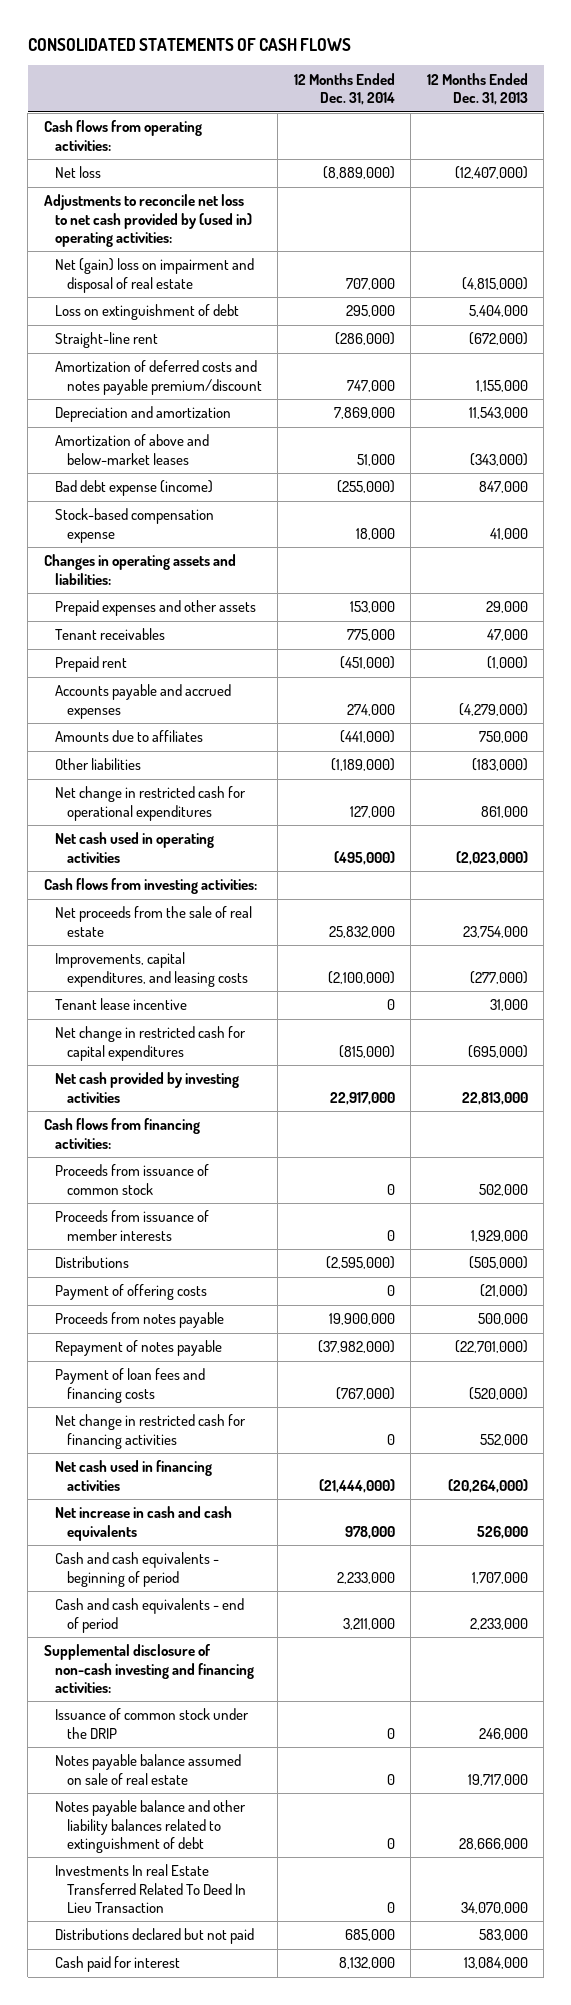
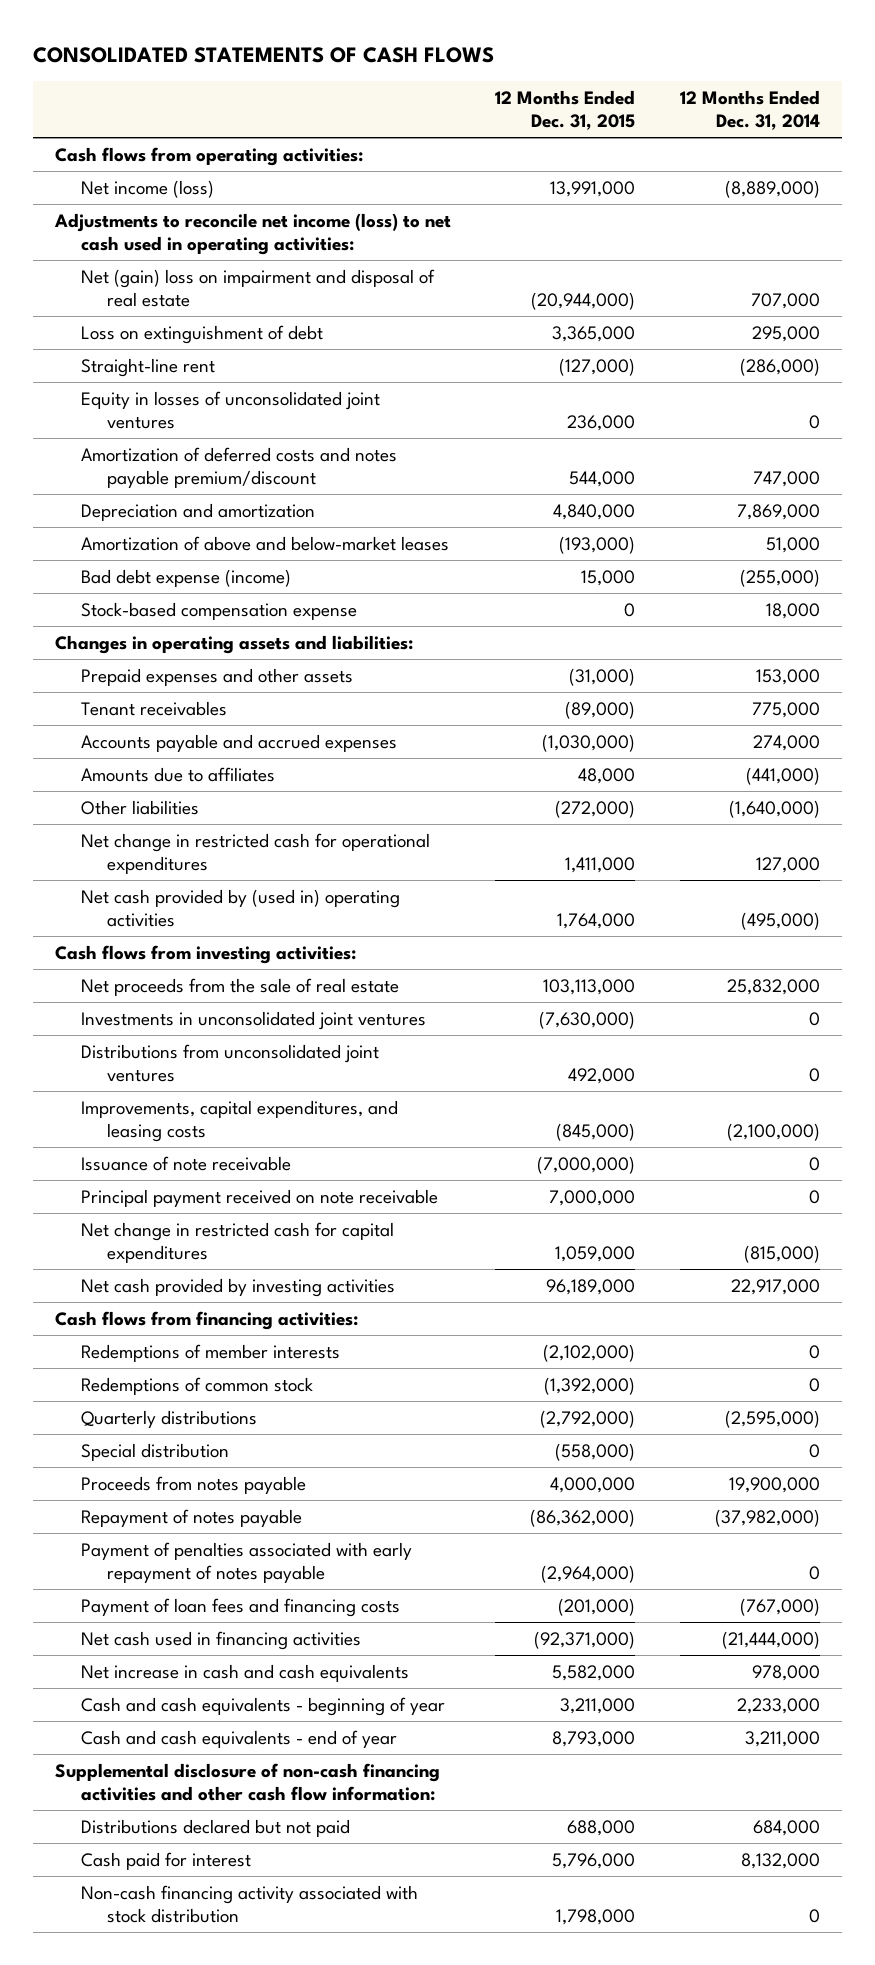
- | 12 Months Ended Dec. 31, 2014 | 12 Months Ended Dec. 31, 2013
+ | 12 Months Ended Dec. 31, 2015 | 12 Months Ended Dec. 31, 2014
- Net loss | (8,889,000) | (12,407,000)
- Adjustments to reconcile net loss to net cash provided by (used in) operating activities:
+ Net income (loss) | 13,991,000 | (8,889,000)
+ Adjustments to reconcile net income (loss) to net cash used in operating activities:
+ Equity in losses of unconsolidated joint ventures | 236,000 | 0
- Prepaid rent | (451,000) | (1,000)
- Other liabilities | (1,189,000) | (183,000)
+ Other liabilities | (272,000) | (1,640,000)
- Net cash used in operating activities | (495,000) | (2,023,000)
+ Net cash provided by (used in) operating activities | 1,764,000 | (495,000)
+ Investments in unconsolidated joint ventures | (7,630,000) | 0
+ Distributions from unconsolidated joint ventures | 492,000 | 0
- Tenant lease incentive | 0 | 31,000
+ Issuance of note receivable | (7,000,000) | 0
+ Principal payment received on note receivable | 7,000,000 | 0
- Proceeds from issuance of common stock | 0 | 502,000
- Proceeds from issuance of member interests | 0 | 1,929,000
- Distributions | (2,595,000) | (505,000)
- Payment of offering costs | 0 | (21,000)
+ Redemptions of member interests | (2,102,000) | 0
+ Redemptions of common stock | (1,392,000) | 0
+ Quarterly distributions | (2,792,000) | (2,595,000)
+ Special distribution | (558,000) | 0
+ Payment of penalties associated with early repayment of notes payable | (2,964,000) | 0
- Net change in restricted cash for financing activities | 0 | 552,000
- Cash and cash equivalents - beginning of period | 2,233,000 | 1,707,000
- Cash and cash equivalents - end of period | 3,211,000 | 2,233,000
- Supplemental disclosure of non-cash investing and financing activities:
- Issuance of common stock under the DRIP | 0 | 246,000
- Notes payable balance assumed on sale of real estate | 0 | 19,717,000
- Notes payable balance and other liability balances related to extinguishment of debt | 0 | 28,666,000
- Investments In real Estate Transferred Related To Deed In Lieu Transaction | 0 | 34,070,000
- Distributions declared but not paid | 685,000 | 583,000
+ Cash and cash equivalents - beginning of year | 3,211,000 | 2,233,000
+ Cash and cash equivalents - end of year | 8,793,000 | 3,211,000
+ Supplemental disclosure of non-cash financing activities and other cash flow information:
+ Distributions declared but not paid | 688,000 | 684,000
+ Non-cash financing activity associated with stock distribution | 1,798,000 | 0

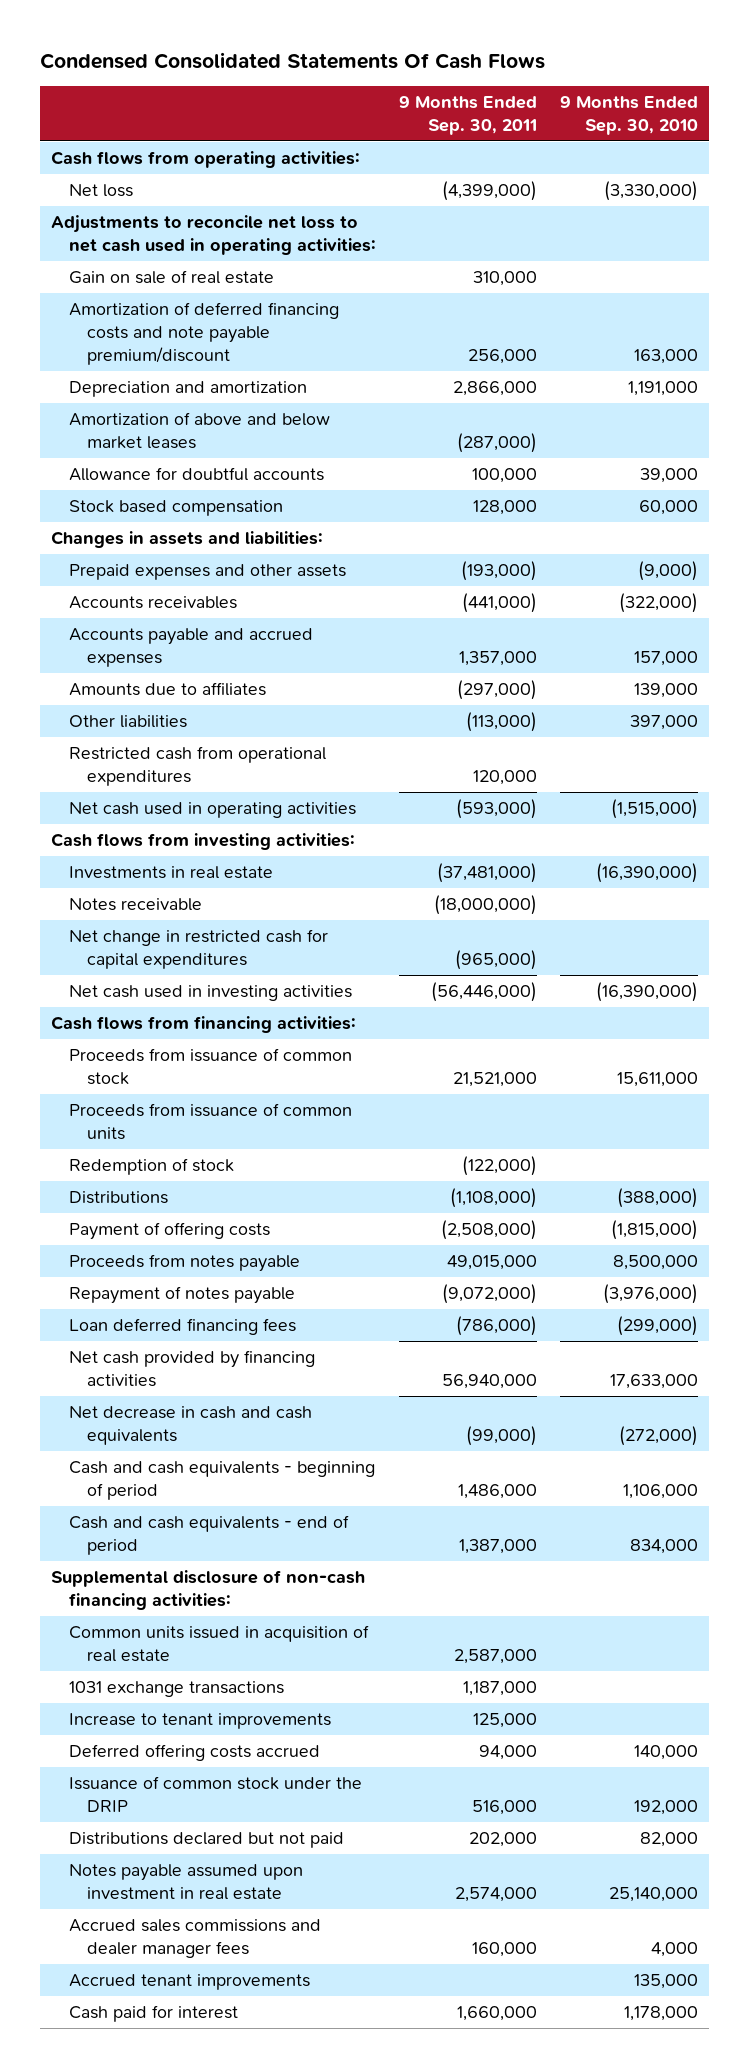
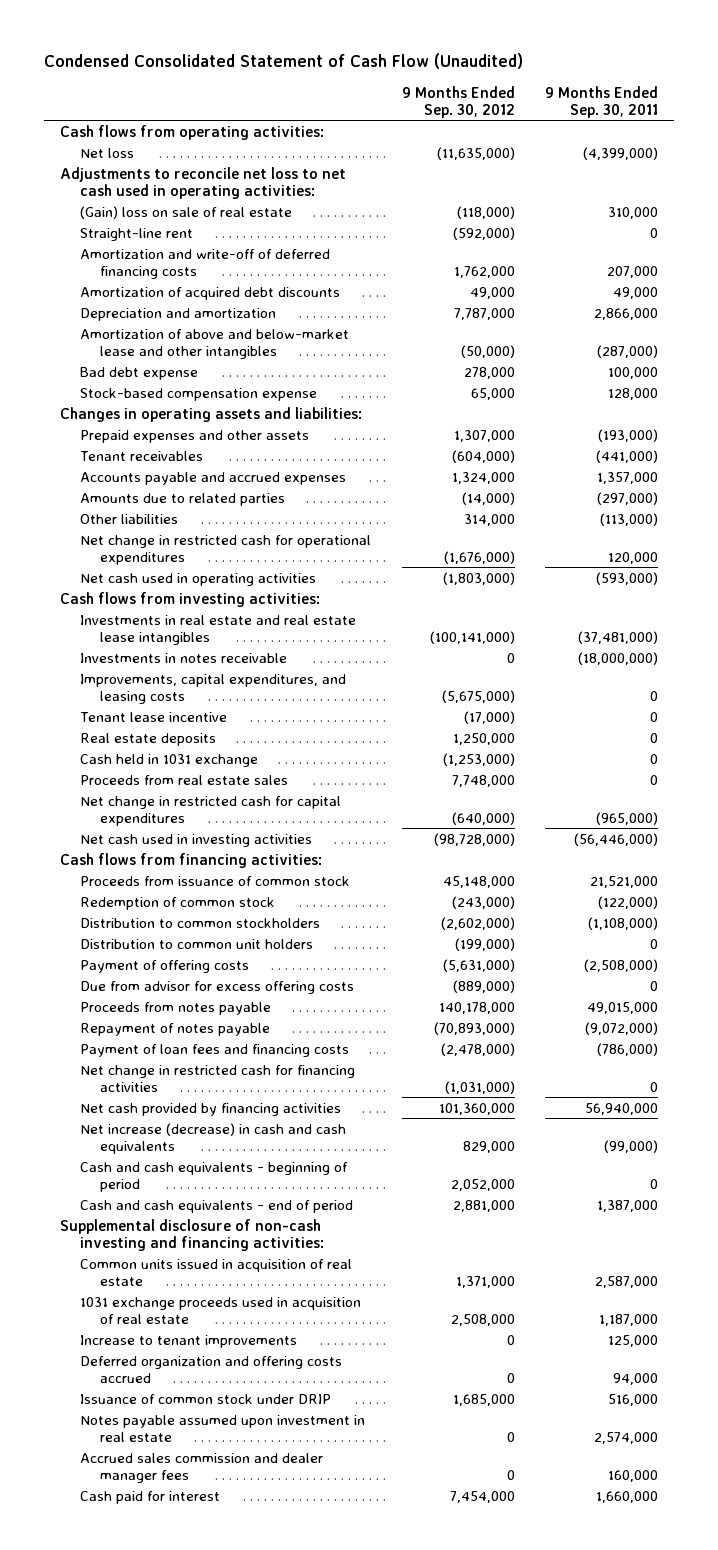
- Condensed Consolidated Statements Of Cash Flows
+ Condensed Consolidated Statement of Cash Flow (Unaudited)
- | 9 Months Ended Sep. 30, 2011 | 9 Months Ended Sep. 30, 2010
+ | 9 Months Ended Sep. 30, 2012 | 9 Months Ended Sep. 30, 2011
- Gain on sale of real estate | 310,000 |
- Amortization of deferred financing costs and note payable premium/discount | 256,000 | 163,000
+ (Gain) loss on sale of real estate | (118,000) | 310,000
+ Straight-line rent | (592,000) | 0
+ Amortization and write-off of deferred financing costs | 1,762,000 | 207,000
+ Amortization of acquired debt discounts | 49,000 | 49,000
- Amortization of above and below market leases | (287,000) |
- Allowance for doubtful accounts | 100,000 | 39,000
- Stock based compensation | 128,000 | 60,000
- Changes in assets and liabilities:
+ Amortization of above and below-market lease and other intangibles | (50,000) | (287,000)
+ Bad debt expense | 278,000 | 100,000
+ Stock-based compensation expense | 65,000 | 128,000
+ Changes in operating assets and liabilities:
- Accounts receivables | (441,000) | (322,000)
+ Tenant receivables | (604,000) | (441,000)
- Amounts due to affiliates | (297,000) | 139,000
+ Amounts due to related parties | (14,000) | (297,000)
- Restricted cash from operational expenditures | 120,000 |
+ Net change in restricted cash for operational expenditures | (1,676,000) | 120,000
- Investments in real estate | (37,481,000) | (16,390,000)
- Notes receivable | (18,000,000) |
+ Investments in real estate and real estate lease intangibles | (100,141,000) | (37,481,000)
+ Investments in notes receivable | 0 | (18,000,000)
+ Improvements, capital expenditures, and leasing costs | (5,675,000) | 0
+ Tenant lease incentive | (17,000) | 0
+ Real estate deposits | 1,250,000 | 0
+ Cash held in 1031 exchange | (1,253,000) | 0
+ Proceeds from real estate sales | 7,748,000 | 0
- Proceeds from issuance of common units
- Redemption of stock | (122,000) |
- Distributions | (1,108,000) | (388,000)
+ Redemption of common stock | (243,000) | (122,000)
+ Distribution to common stockholders | (2,602,000) | (1,108,000)
+ Distribution to common unit holders | (199,000) | 0
+ Due from advisor for excess offering costs | (889,000) | 0
- Loan deferred financing fees | (786,000) | (299,000)
+ Payment of loan fees and financing costs | (2,478,000) | (786,000)
+ Net change in restricted cash for financing activities | (1,031,000) | 0
- Net decrease in cash and cash equivalents | (99,000) | (272,000)
- Cash and cash equivalents - beginning of period | 1,486,000 | 1,106,000
+ Net increase (decrease) in cash and cash equivalents | 829,000 | (99,000)
+ Cash and cash equivalents - beginning of period | 2,052,000 | 0
- Supplemental disclosure of non-cash financing activities:
+ Supplemental disclosure of non-cash investing and financing activities:
- 1031 exchange transactions | 1,187,000 |
+ 1031 exchange proceeds used in acquisition of real estate | 2,508,000 | 1,187,000
- Deferred offering costs accrued | 94,000 | 140,000
- Issuance of common stock under the DRIP | 516,000 | 192,000
- Distributions declared but not paid | 202,000 | 82,000
+ Deferred organization and offering costs accrued | 0 | 94,000
+ Issuance of common stock under DRIP | 1,685,000 | 516,000
- Accrued sales commissions and dealer manager fees | 160,000 | 4,000
- Accrued tenant improvements | | 135,000
+ Accrued sales commission and dealer manager fees | 0 | 160,000

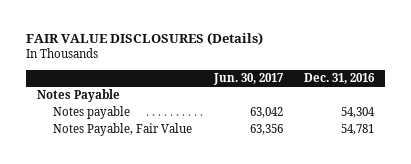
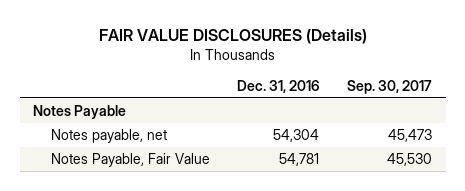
- | Jun. 30, 2017 | Dec. 31, 2016
+ | Dec. 31, 2016 | Sep. 30, 2017
- Notes payable | 63,042 | 54,304
+ Notes payable, net | 54,304 | 45,473

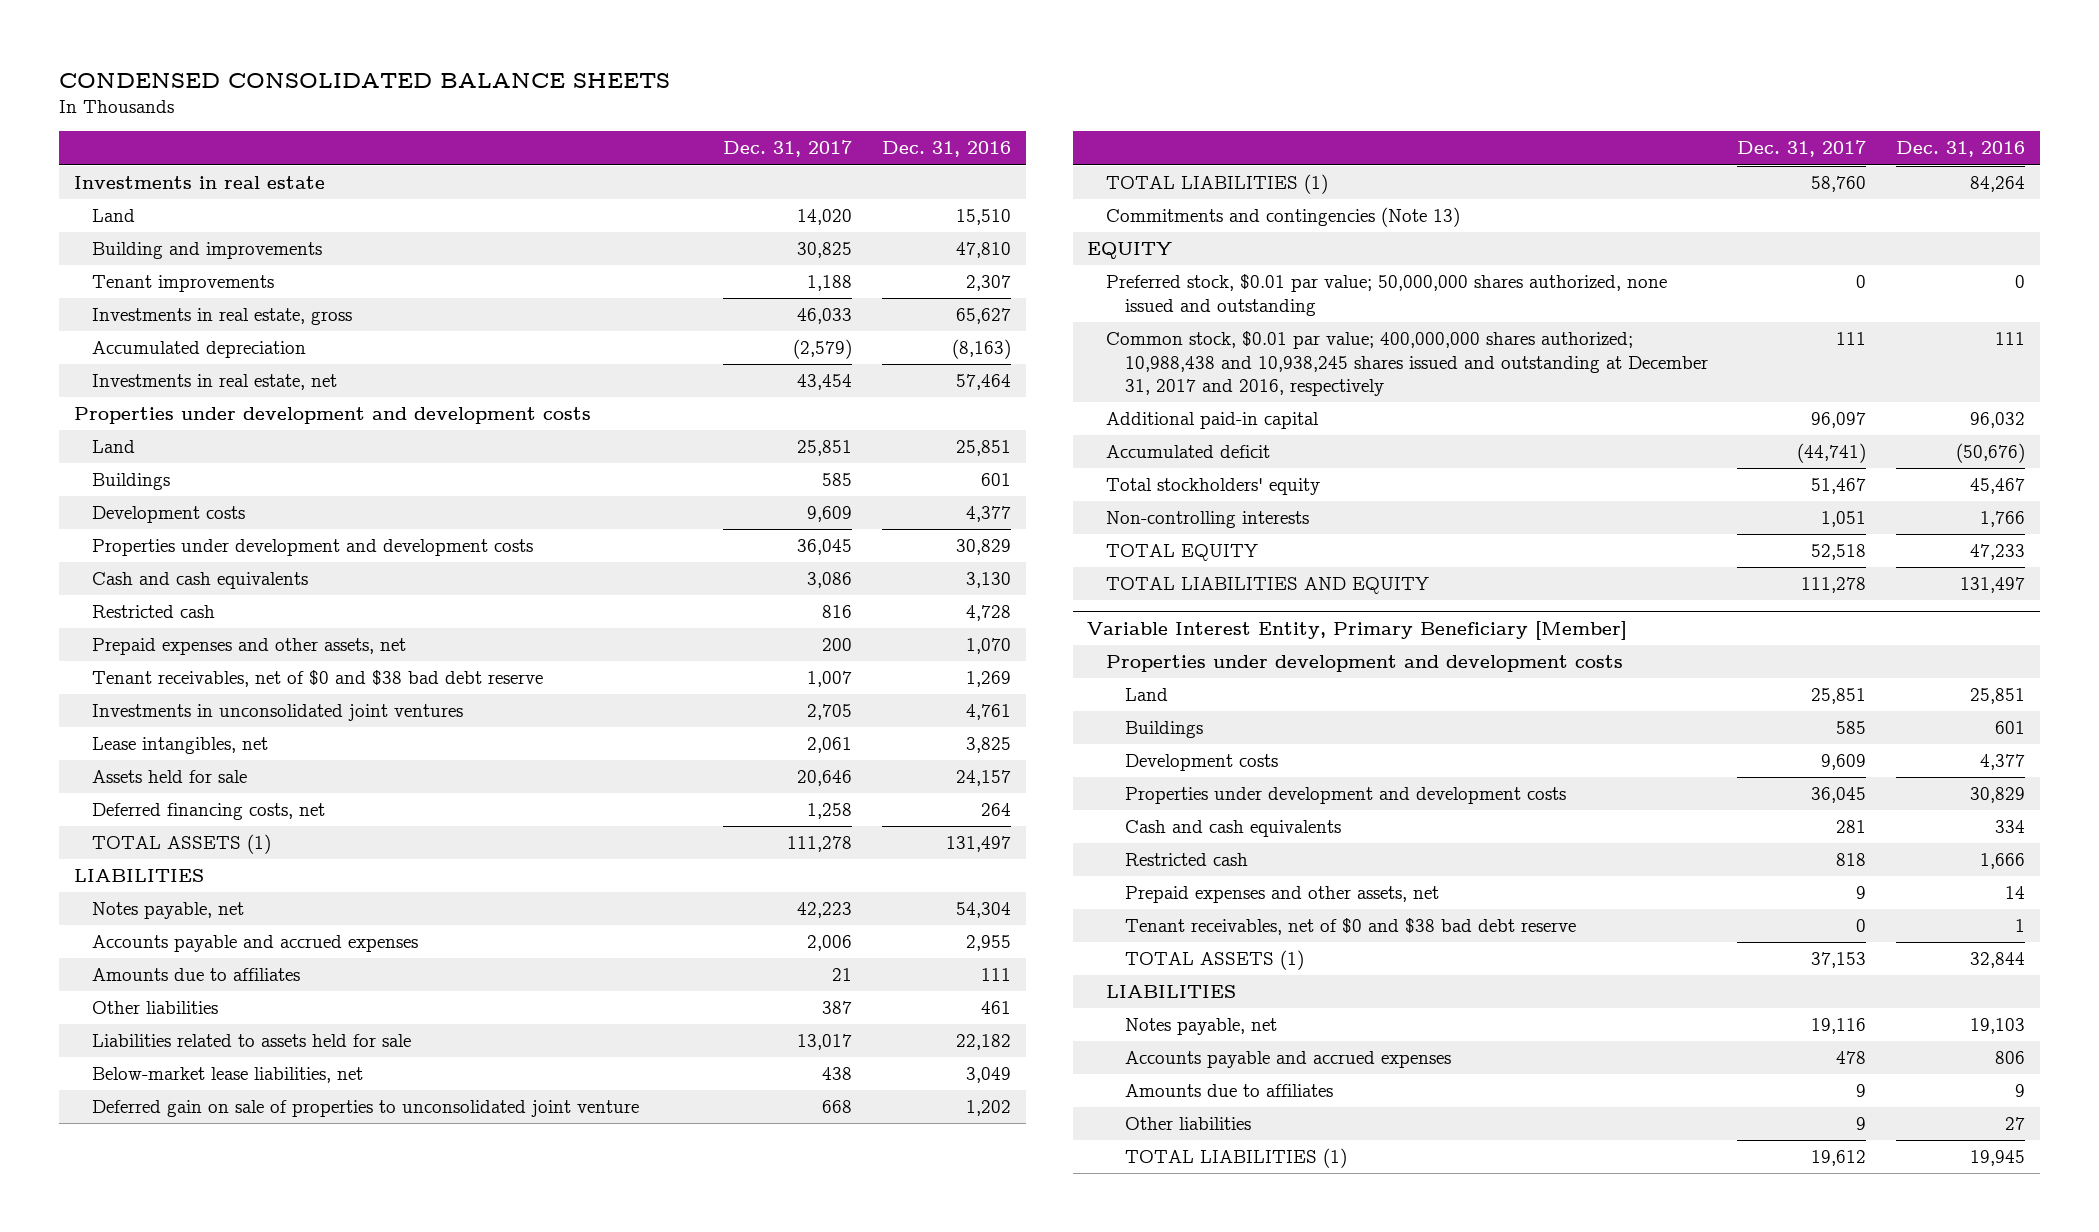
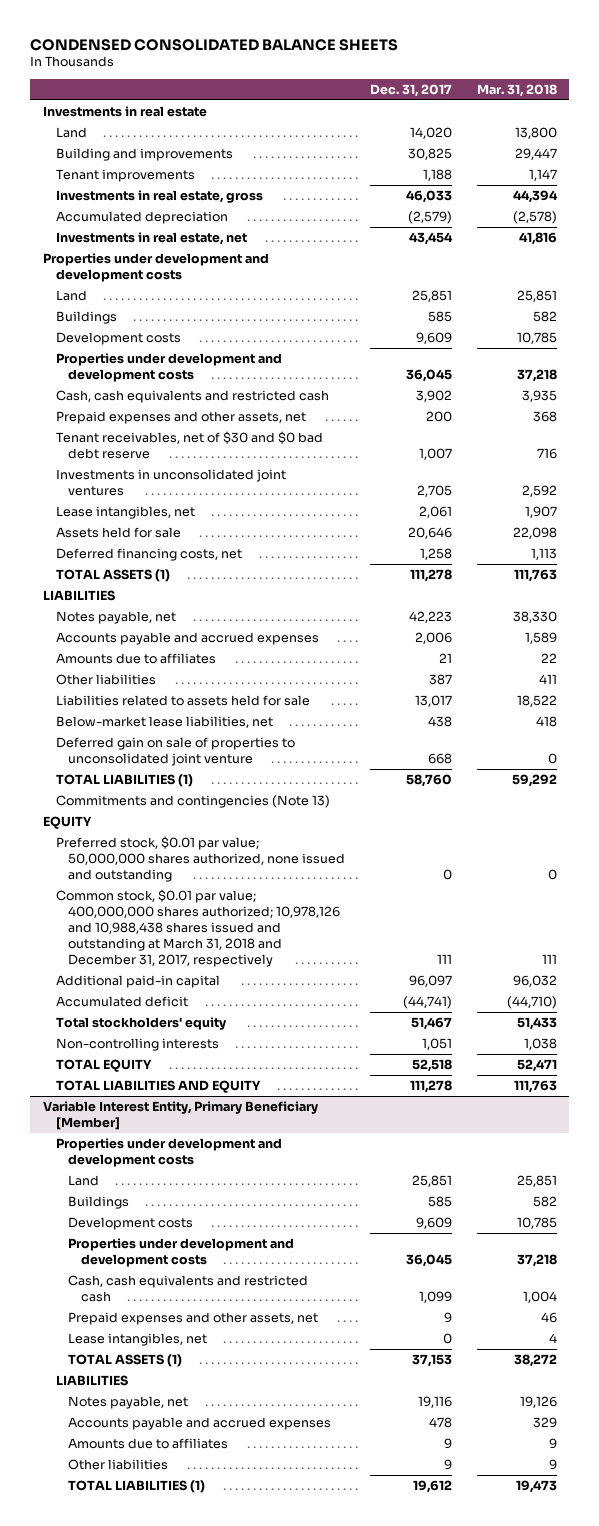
- | Dec. 31, 2017 | Dec. 31, 2016
+ | Dec. 31, 2017 | Mar. 31, 2018
- Cash and cash equivalents | 3,086 | 3,130
- Restricted cash | 816 | 4,728
+ Cash, cash equivalents and restricted cash | 3,902 | 3,935
- Tenant receivables, net of $0 and $38 bad debt reserve | 1,007 | 1,269
+ Tenant receivables, net of $30 and $0 bad debt reserve | 1,007 | 716
- Common stock, $0.01 par value; 400,000,000 shares authorized; 10,988,438 and 10,938,245 shares issued and outstanding at December 31, 2017 and 2016, respectively | 111 | 111
+ Common stock, $0.01 par value; 400,000,000 shares authorized; 10,978,126 and 10,988,438 shares issued and outstanding at March 31, 2018 and December 31, 2017, respectively | 111 | 111
@ Variable Interest Entity, Primary Beneficiary [Member]
- Cash and cash equivalents | 281 | 334
- Restricted cash | 818 | 1,666
+ Cash, cash equivalents and restricted cash | 1,099 | 1,004
- Tenant receivables, net of $0 and $38 bad debt reserve | 0 | 1
+ Lease intangibles, net | 0 | 4

